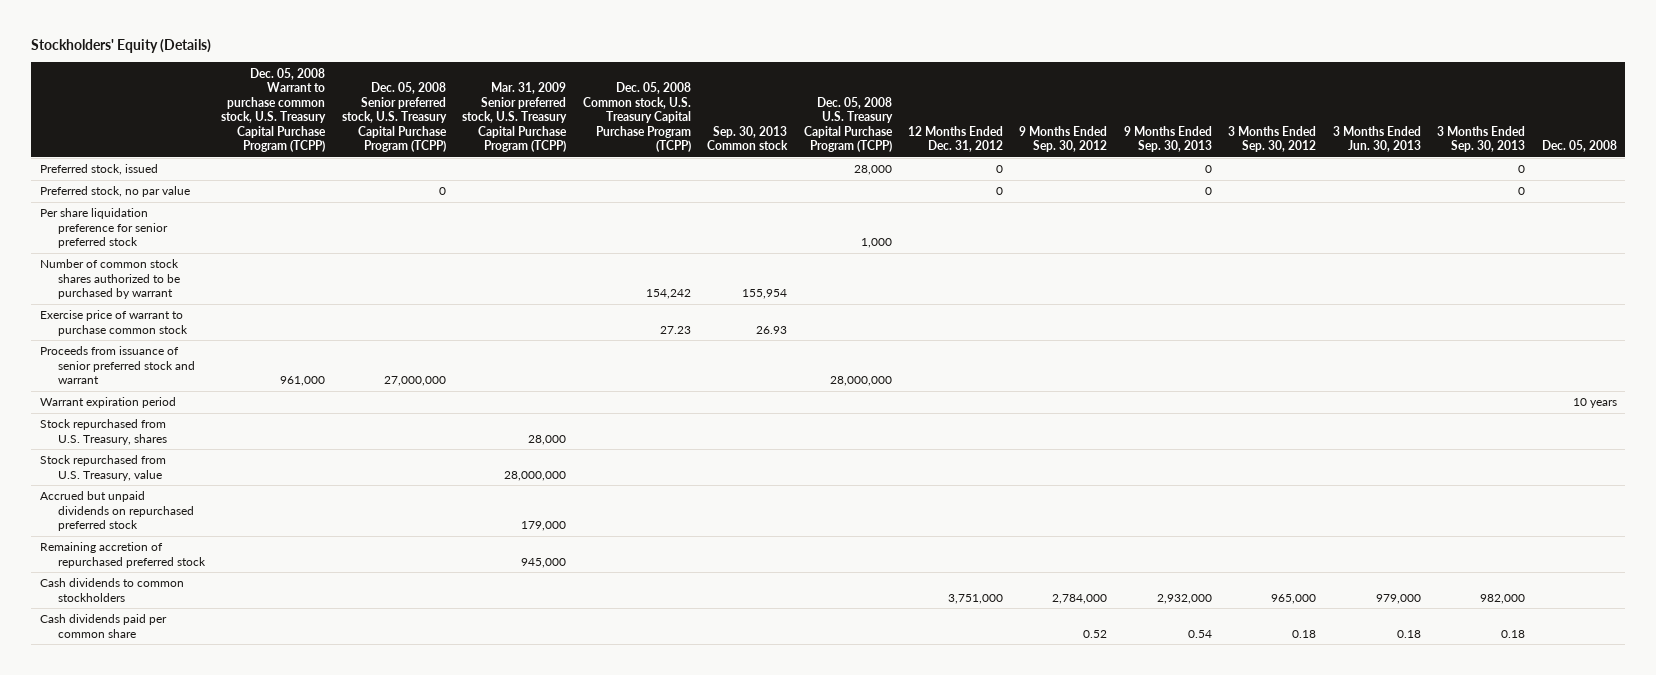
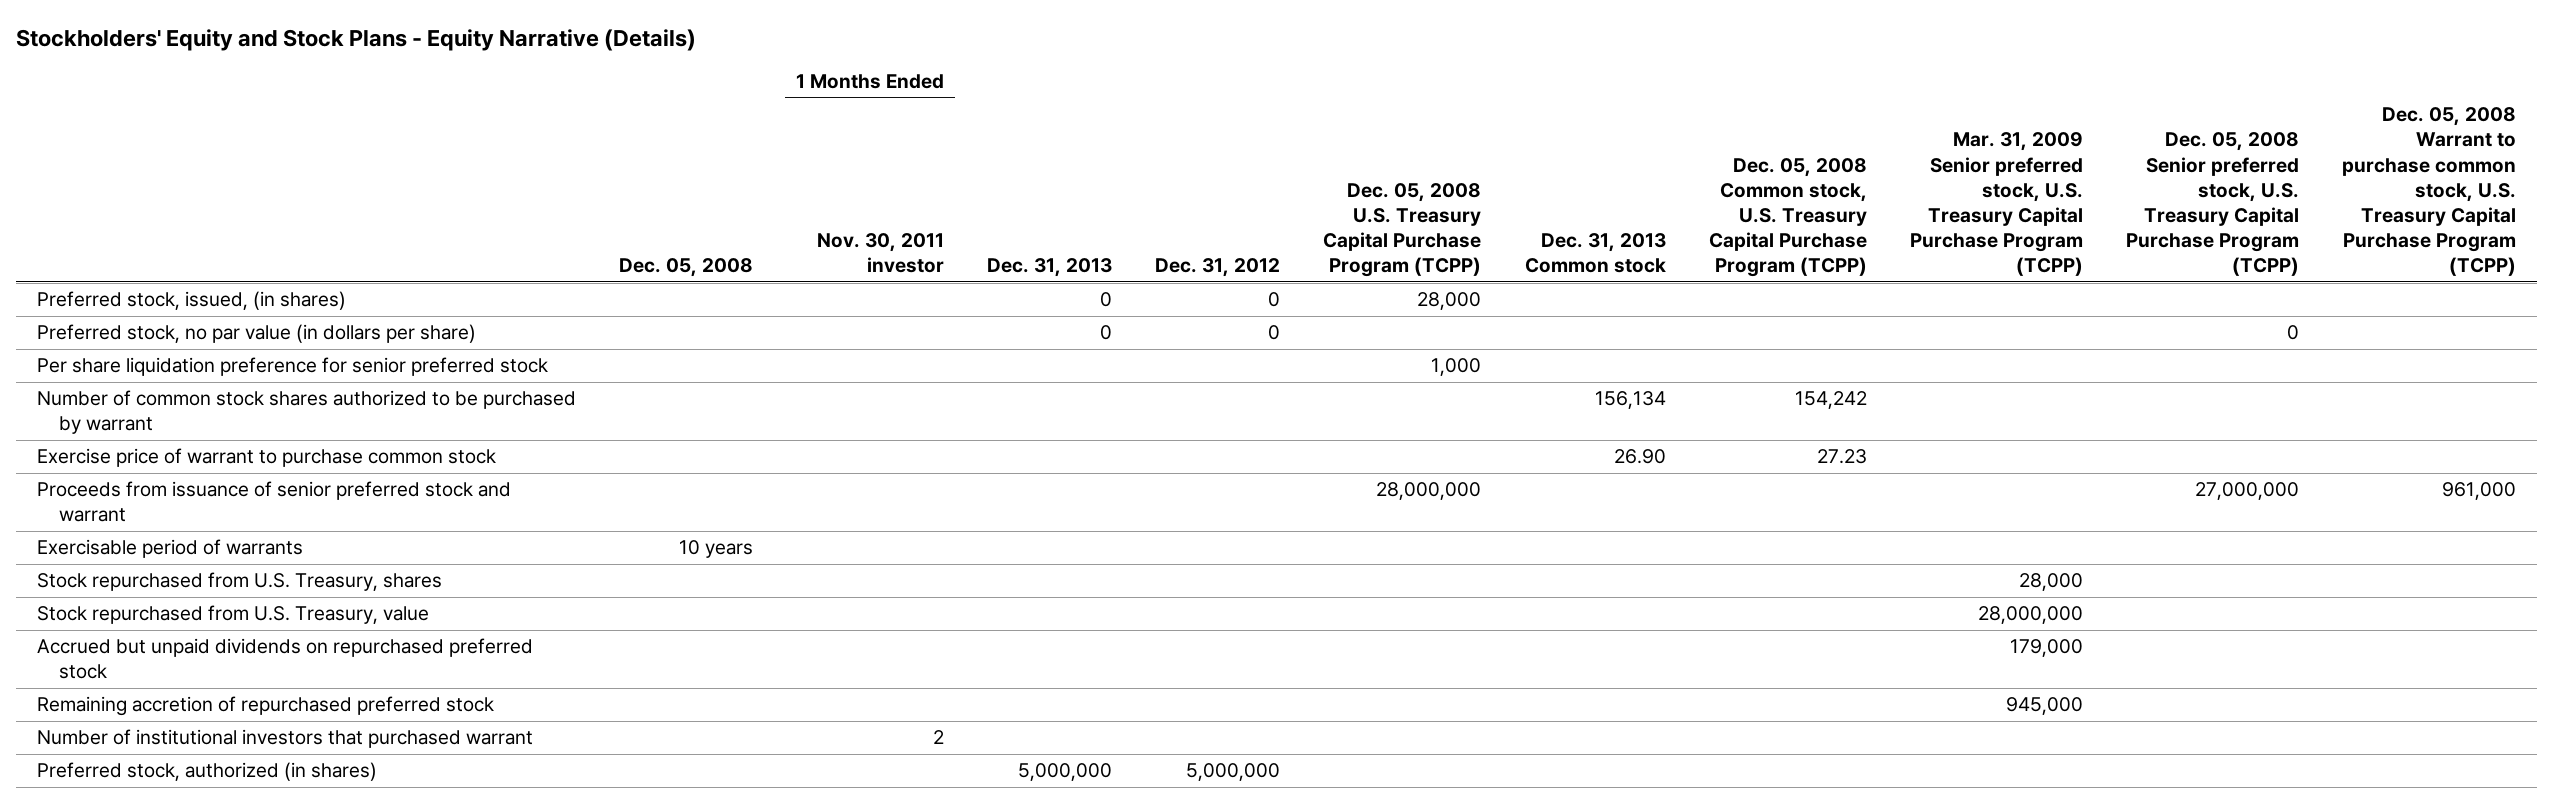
- Stockholders' Equity (Details)
+ Stockholders' Equity and Stock Plans - Equity Narrative (Details)
- | Dec. 05, 2008 Warrant to purchase common stock, U.S. Treasury Capital Purchase Program (TCPP) | Dec. 05, 2008 Senior preferred stock, U.S. Treasury Capital Purchase Program (TCPP) | Mar. 31, 2009 Senior preferred stock, U.S. Treasury Capital Purchase Program (TCPP) | Dec. 05, 2008 Common stock, U.S. Treasury Capital Purchase Program (TCPP) | Sep. 30, 2013 Common stock | Dec. 05, 2008 U.S. Treasury Capital Purchase Program (TCPP) | 12 Months Ended Dec. 31, 2012 | 9 Months Ended Sep. 30, 2012 | 9 Months Ended Sep. 30, 2013 | 3 Months Ended Sep. 30, 2012 | 3 Months Ended Jun. 30, 2013 | 3 Months Ended Sep. 30, 2013 | Dec. 05, 2008
+ | Dec. 05, 2008 | 1 Months Ended Nov. 30, 2011 investor | Dec. 31, 2013 | Dec. 31, 2012 | Dec. 05, 2008 U.S. Treasury Capital Purchase Program (TCPP) | Dec. 31, 2013 Common stock | Dec. 05, 2008 Common stock, U.S. Treasury Capital Purchase Program (TCPP) | Mar. 31, 2009 Senior preferred stock, U.S. Treasury Capital Purchase Program (TCPP) | Dec. 05, 2008 Senior preferred stock, U.S. Treasury Capital Purchase Program (TCPP) | Dec. 05, 2008 Warrant to purchase common stock, U.S. Treasury Capital Purchase Program (TCPP)
- Preferred stock, issued | | | | | | 28,000 | 0 | | 0 | | | 0 |
- Preferred stock, no par value | | 0 | | | | | 0 | | 0 | | | 0 |
+ Preferred stock, issued, (in shares) | | | 0 | 0 | 28,000 | | | | |
+ Preferred stock, no par value (in dollars per share) | | | 0 | 0 | | | | | 0 |
- Warrant expiration period | | | | | | | | | | | | | 10 years
+ Exercisable period of warrants | 10 years | | | | | | | | |
- Cash dividends to common stockholders | | | | | | | 3,751,000 | 2,784,000 | 2,932,000 | 965,000 | 979,000 | 982,000 |
- Cash dividends paid per common share | | | | | | | | 0.52 | 0.54 | 0.18 | 0.18 | 0.18 |
+ Number of institutional investors that purchased warrant | | 2 | | | | | | | |
+ Preferred stock, authorized (in shares) | | | 5,000,000 | 5,000,000 | | | | | |

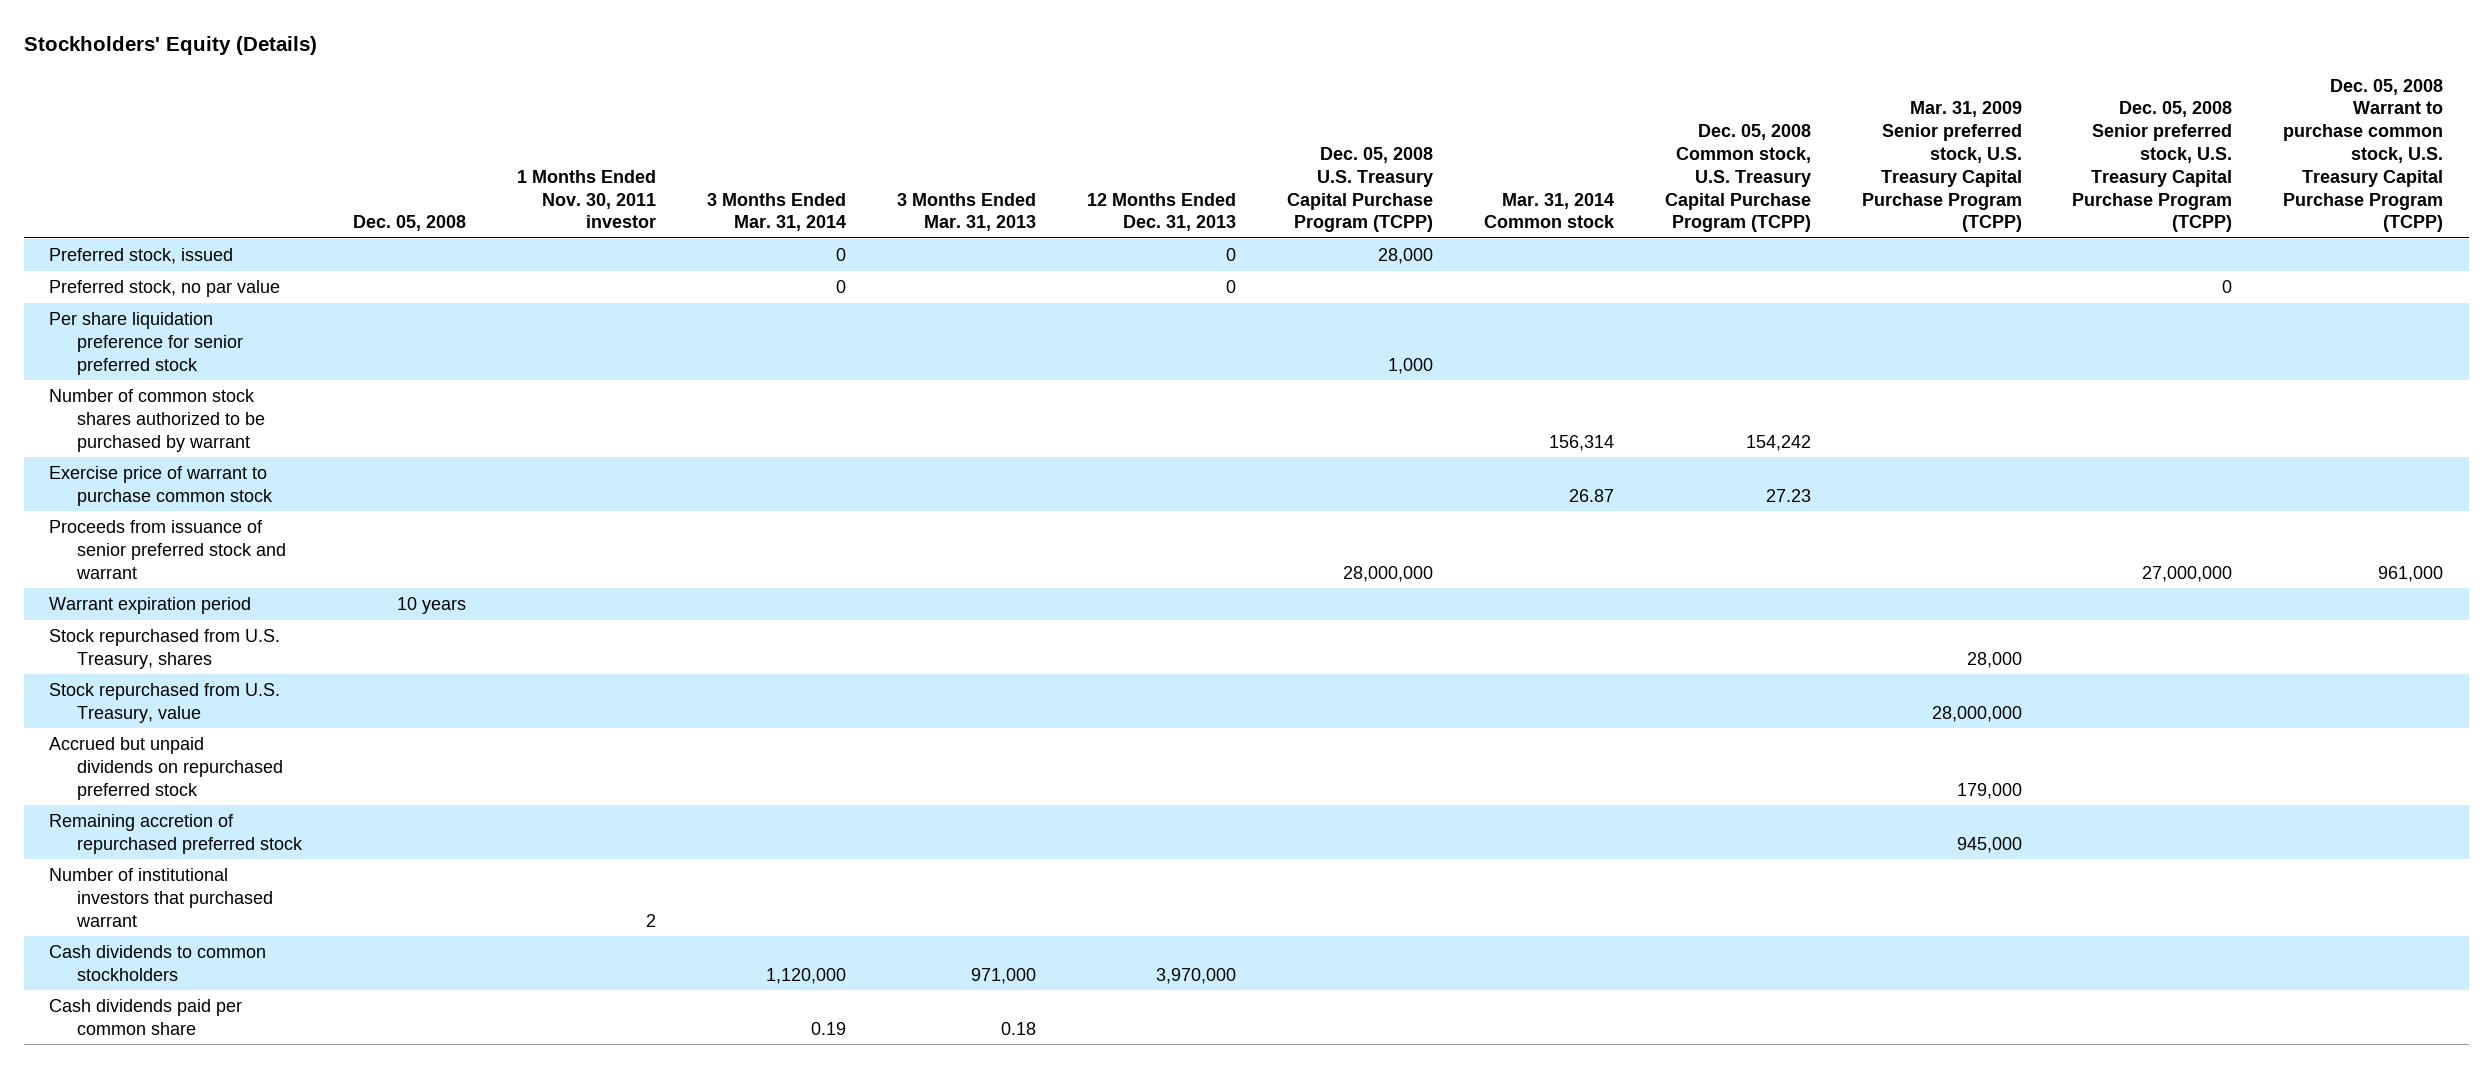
- Stockholders' Equity and Stock Plans - Equity Narrative (Details)
+ Stockholders' Equity (Details)
- | Dec. 05, 2008 | 1 Months Ended Nov. 30, 2011 investor | Dec. 31, 2013 | Dec. 31, 2012 | Dec. 05, 2008 U.S. Treasury Capital Purchase Program (TCPP) | Dec. 31, 2013 Common stock | Dec. 05, 2008 Common stock, U.S. Treasury Capital Purchase Program (TCPP) | Mar. 31, 2009 Senior preferred stock, U.S. Treasury Capital Purchase Program (TCPP) | Dec. 05, 2008 Senior preferred stock, U.S. Treasury Capital Purchase Program (TCPP) | Dec. 05, 2008 Warrant to purchase common stock, U.S. Treasury Capital Purchase Program (TCPP)
+ | Dec. 05, 2008 | 1 Months Ended Nov. 30, 2011 investor | 3 Months Ended Mar. 31, 2014 | 3 Months Ended Mar. 31, 2013 | 12 Months Ended Dec. 31, 2013 | Dec. 05, 2008 U.S. Treasury Capital Purchase Program (TCPP) | Mar. 31, 2014 Common stock | Dec. 05, 2008 Common stock, U.S. Treasury Capital Purchase Program (TCPP) | Mar. 31, 2009 Senior preferred stock, U.S. Treasury Capital Purchase Program (TCPP) | Dec. 05, 2008 Senior preferred stock, U.S. Treasury Capital Purchase Program (TCPP) | Dec. 05, 2008 Warrant to purchase common stock, U.S. Treasury Capital Purchase Program (TCPP)
- Preferred stock, issued, (in shares) | | | 0 | 0 | 28,000 | | | | |
- Preferred stock, no par value (in dollars per share) | | | 0 | 0 | | | | | 0 |
+ Preferred stock, issued | | | 0 | | 0 | 28,000 | | | | |
+ Preferred stock, no par value | | | 0 | | 0 | | | | | 0 |
- Exercisable period of warrants | 10 years | | | | | | | | |
+ Warrant expiration period | 10 years | | | | | | | | | |
- Preferred stock, authorized (in shares) | | | 5,000,000 | 5,000,000 | | | | | |
+ Cash dividends to common stockholders | | | 1,120,000 | 971,000 | 3,970,000 | | | | | |
+ Cash dividends paid per common share | | | 0.19 | 0.18 | | | | | | |

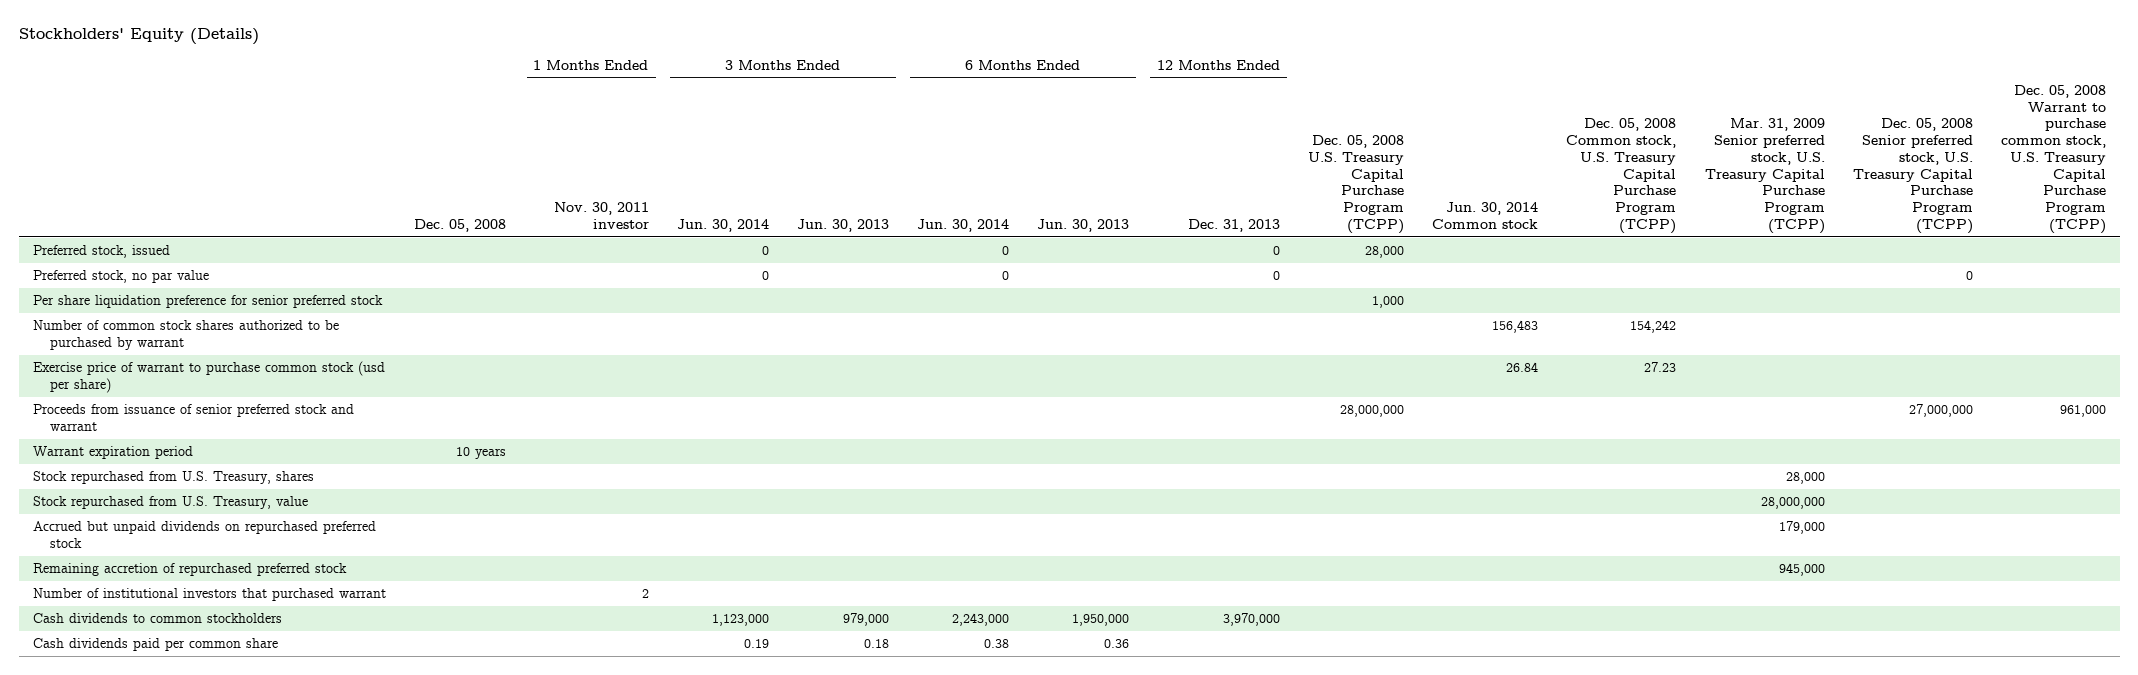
- | Dec. 05, 2008 | 1 Months Ended Nov. 30, 2011 investor | 3 Months Ended Mar. 31, 2014 | 3 Months Ended Mar. 31, 2013 | 12 Months Ended Dec. 31, 2013 | Dec. 05, 2008 U.S. Treasury Capital Purchase Program (TCPP) | Mar. 31, 2014 Common stock | Dec. 05, 2008 Common stock, U.S. Treasury Capital Purchase Program (TCPP) | Mar. 31, 2009 Senior preferred stock, U.S. Treasury Capital Purchase Program (TCPP) | Dec. 05, 2008 Senior preferred stock, U.S. Treasury Capital Purchase Program (TCPP) | Dec. 05, 2008 Warrant to purchase common stock, U.S. Treasury Capital Purchase Program (TCPP)
+ | Dec. 05, 2008 | 1 Months Ended Nov. 30, 2011 investor | 3 Months Ended Jun. 30, 2014 | 3 Months Ended Jun. 30, 2013 | 6 Months Ended Jun. 30, 2014 | 6 Months Ended Jun. 30, 2013 | 12 Months Ended Dec. 31, 2013 | Dec. 05, 2008 U.S. Treasury Capital Purchase Program (TCPP) | Jun. 30, 2014 Common stock | Dec. 05, 2008 Common stock, U.S. Treasury Capital Purchase Program (TCPP) | Mar. 31, 2009 Senior preferred stock, U.S. Treasury Capital Purchase Program (TCPP) | Dec. 05, 2008 Senior preferred stock, U.S. Treasury Capital Purchase Program (TCPP) | Dec. 05, 2008 Warrant to purchase common stock, U.S. Treasury Capital Purchase Program (TCPP)
- Exercise price of warrant to purchase common stock | | | | | | | 26.87 | 27.23 | | |
+ Exercise price of warrant to purchase common stock (usd per share) | | | | | | | | | 26.84 | 27.23 | | |

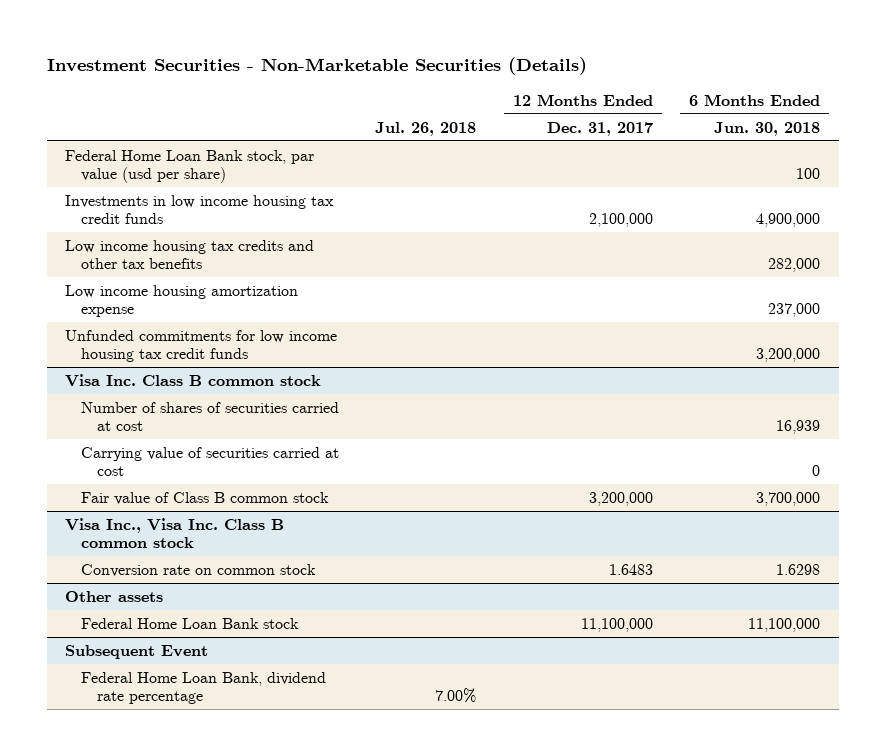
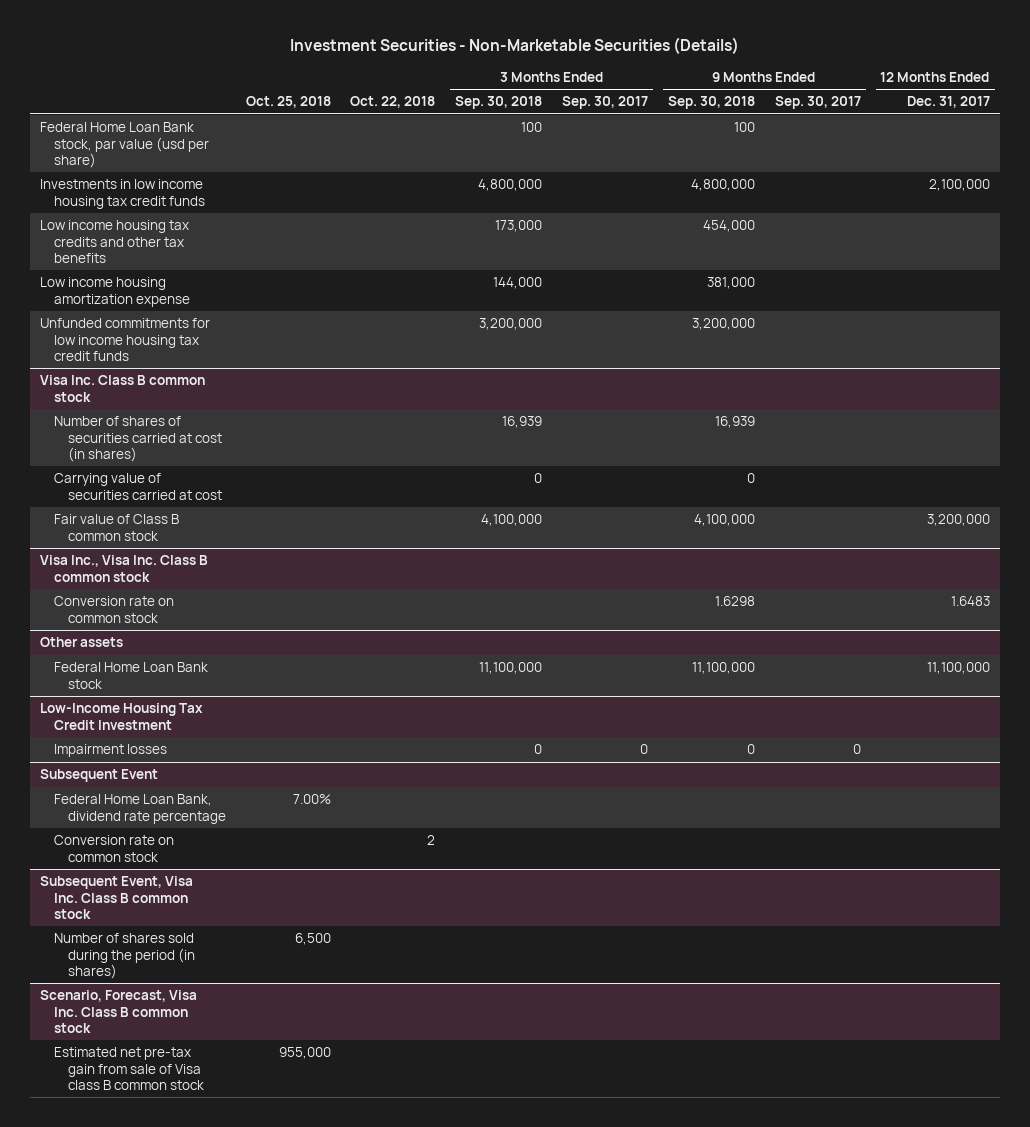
- | Jul. 26, 2018 | 12 Months Ended Dec. 31, 2017 | 6 Months Ended Jun. 30, 2018
+ | Oct. 25, 2018 | Oct. 22, 2018 | 3 Months Ended Sep. 30, 2018 | 3 Months Ended Sep. 30, 2017 | 9 Months Ended Sep. 30, 2018 | 9 Months Ended Sep. 30, 2017 | 12 Months Ended Dec. 31, 2017
@ Visa Inc. Class B common stock
- Number of shares of securities carried at cost | | | 16,939
+ Number of shares of securities carried at cost (in shares) | | | 16,939 | | 16,939 | |
+ Low-Income Housing Tax Credit Investment
+ Impairment losses | | | 0 | 0 | 0 | 0 |
@ Subsequent Event
+ Conversion rate on common stock | | 2 | | | | |
+ Subsequent Event, Visa Inc. Class B common stock
+ Number of shares sold during the period (in shares) | 6,500 | | | | | |
+ Scenario, Forecast, Visa Inc. Class B common stock
+ Estimated net pre-tax gain from sale of Visa class B common stock | 955,000 | | | | | |

